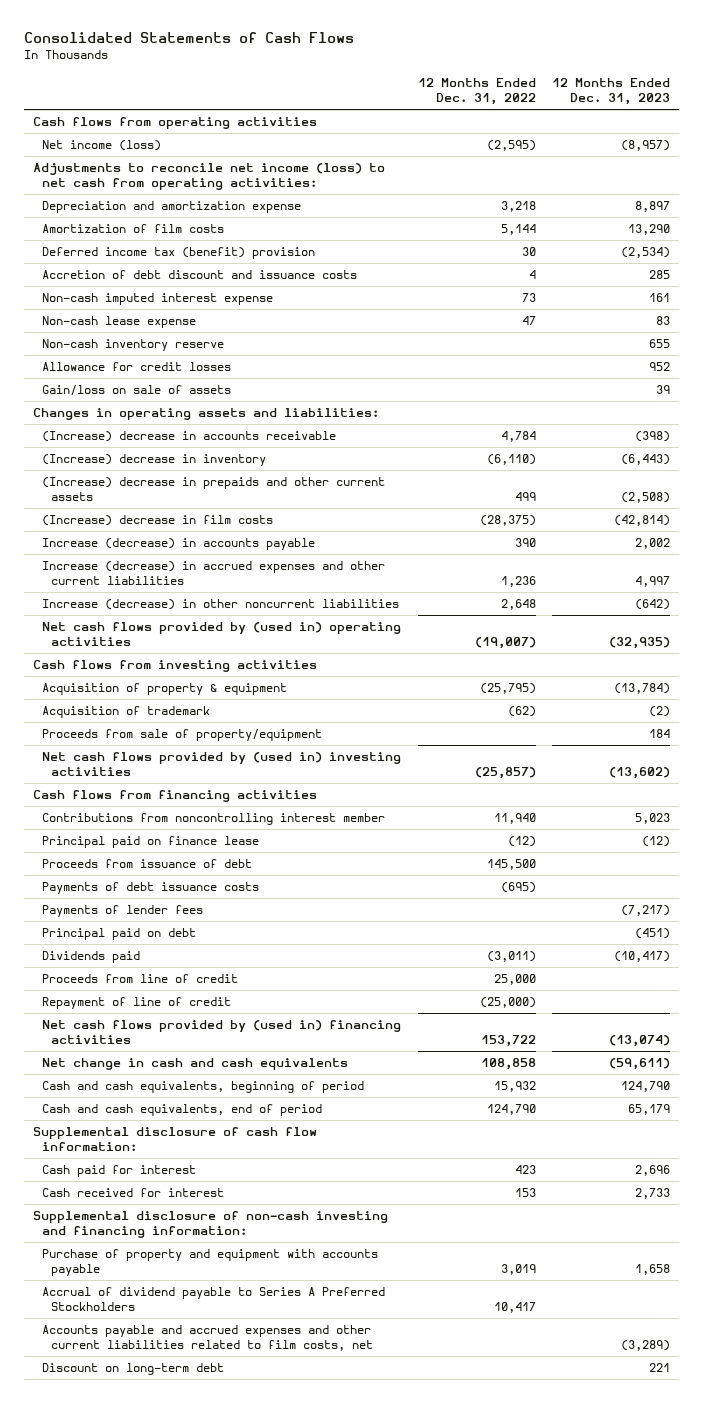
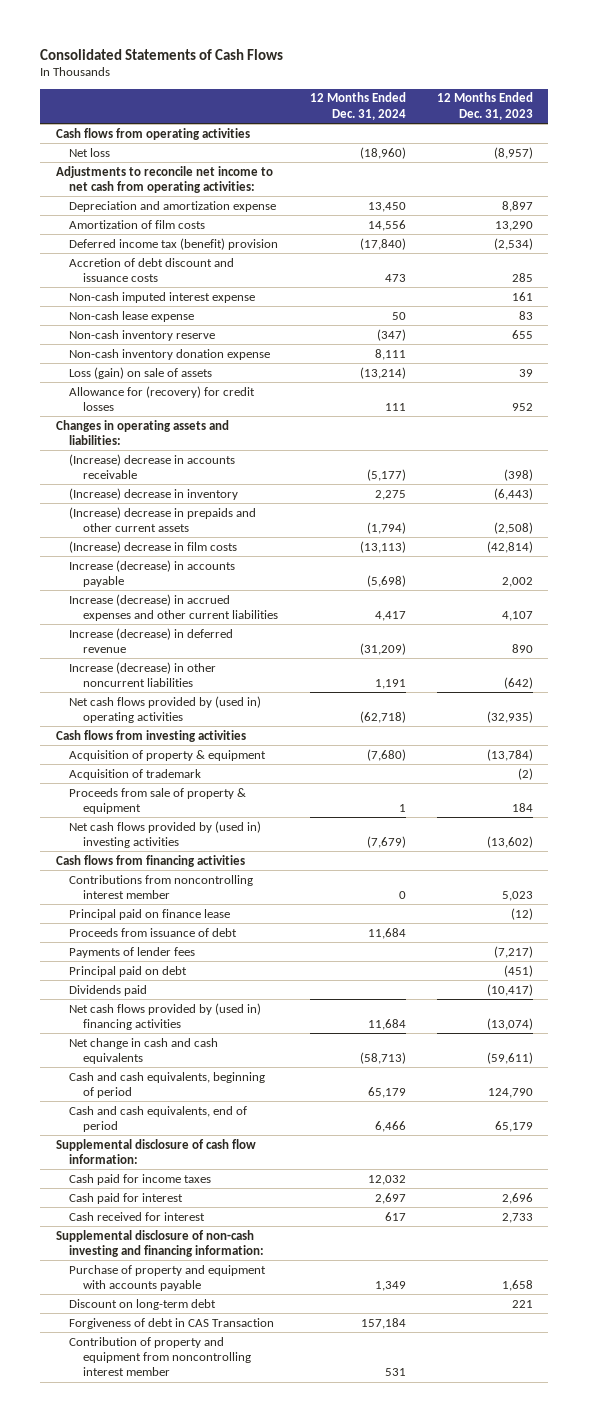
- | 12 Months Ended Dec. 31, 2022 | 12 Months Ended Dec. 31, 2023
+ | 12 Months Ended Dec. 31, 2024 | 12 Months Ended Dec. 31, 2023
- Net income (loss) | (2,595) | (8,957)
- Adjustments to reconcile net income (loss) to net cash from operating activities:
+ Net loss | (18,960) | (8,957)
+ Adjustments to reconcile net income to net cash from operating activities:
- Allowance for credit losses | | 952
- Gain/loss on sale of assets | | 39
+ Non-cash inventory donation expense | 8,111 |
+ Loss (gain) on sale of assets | (13,214) | 39
+ Allowance for (recovery) for credit losses | 111 | 952
- Increase (decrease) in accrued expenses and other current liabilities | 1,236 | 4,997
+ Increase (decrease) in accrued expenses and other current liabilities | 4,417 | 4,107
+ Increase (decrease) in deferred revenue | (31,209) | 890
- Proceeds from sale of property/equipment | | 184
+ Proceeds from sale of property & equipment | 1 | 184
- Payments of debt issuance costs | (695) |
- Proceeds from line of credit | 25,000 |
- Repayment of line of credit | (25,000) |
+ Cash paid for income taxes | 12,032 |
- Accrual of dividend payable to Series A Preferred Stockholders | 10,417 |
- Accounts payable and accrued expenses and other current liabilities related to film costs, net | | (3,289)
+ Forgiveness of debt in CAS Transaction | 157,184 |
+ Contribution of property and equipment from noncontrolling interest member | 531 |

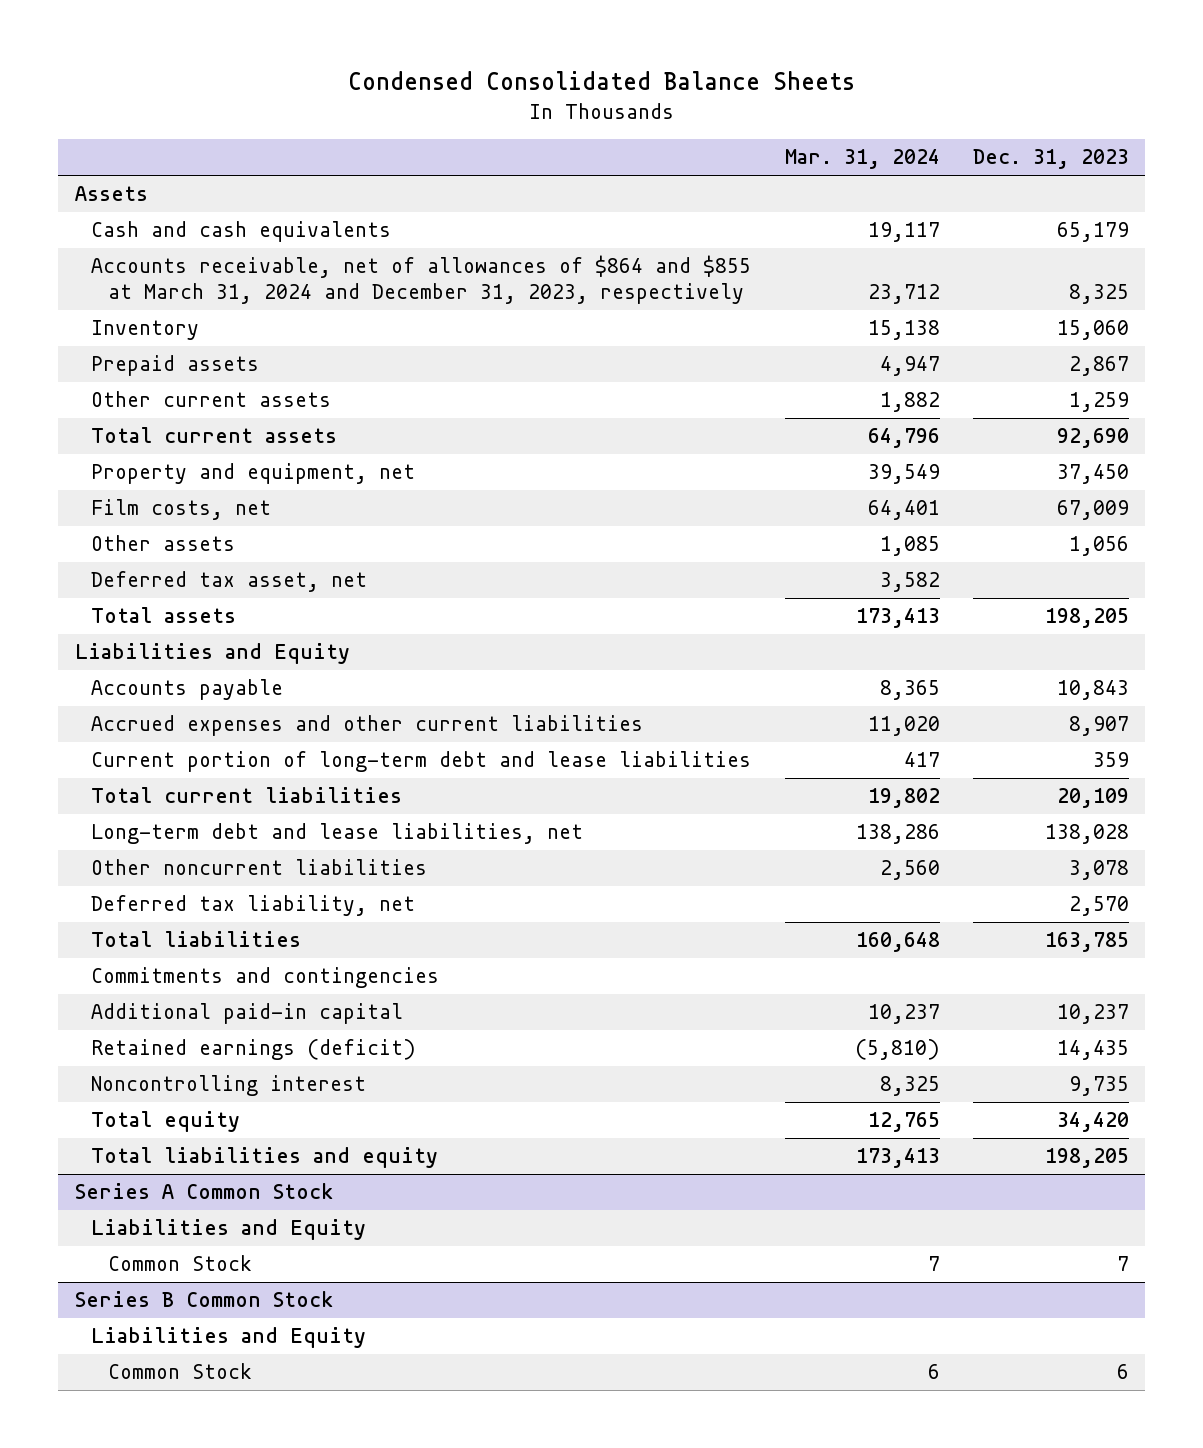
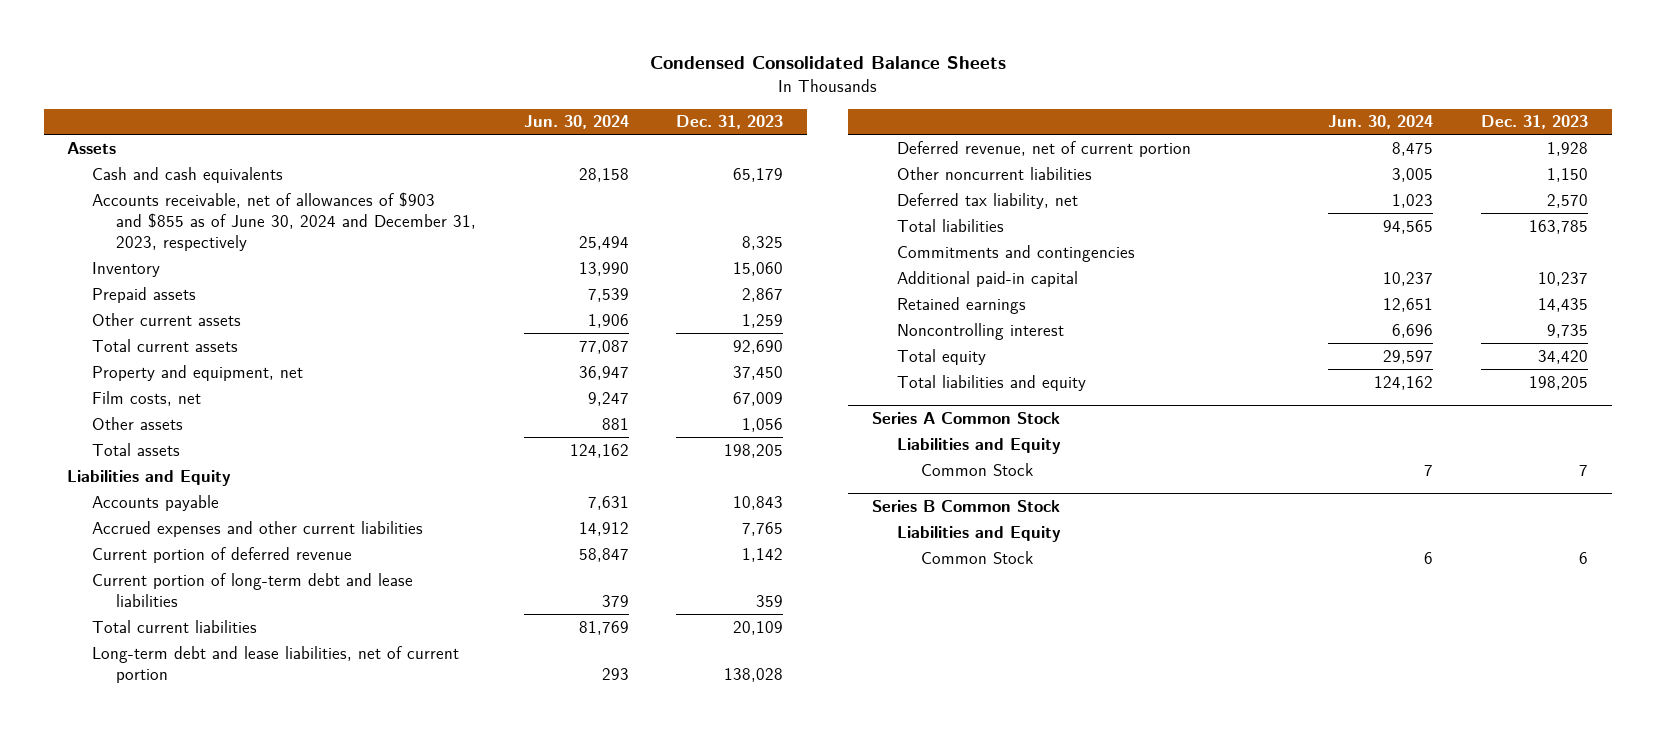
- | Mar. 31, 2024 | Dec. 31, 2023
+ | Jun. 30, 2024 | Dec. 31, 2023
- Accounts receivable, net of allowances of $864 and $855 at March 31, 2024 and December 31, 2023, respectively | 23,712 | 8,325
+ Accounts receivable, net of allowances of $903 and $855 as of June 30, 2024 and December 31, 2023, respectively | 25,494 | 8,325
- Deferred tax asset, net | 3,582 |
- Accrued expenses and other current liabilities | 11,020 | 8,907
+ Accrued expenses and other current liabilities | 14,912 | 7,765
+ Current portion of deferred revenue | 58,847 | 1,142
- Long-term debt and lease liabilities, net | 138,286 | 138,028
- Other noncurrent liabilities | 2,560 | 3,078
+ Long-term debt and lease liabilities, net of current portion | 293 | 138,028
+ Deferred revenue, net of current portion | 8,475 | 1,928
+ Other noncurrent liabilities | 3,005 | 1,150
- Retained earnings (deficit) | (5,810) | 14,435
+ Retained earnings | 12,651 | 14,435

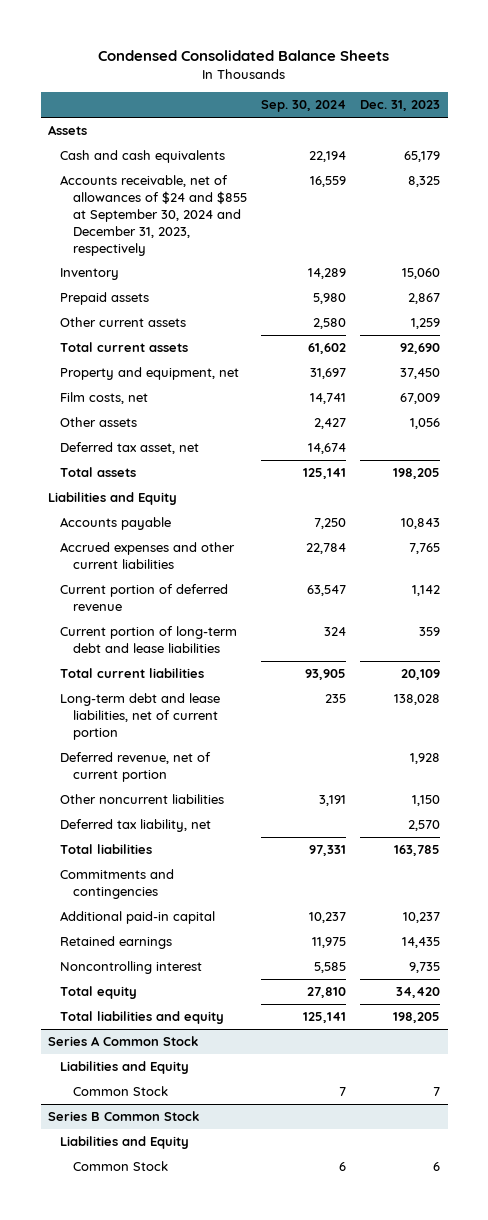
- | Jun. 30, 2024 | Dec. 31, 2023
+ | Sep. 30, 2024 | Dec. 31, 2023
- Accounts receivable, net of allowances of $903 and $855 as of June 30, 2024 and December 31, 2023, respectively | 25,494 | 8,325
+ Accounts receivable, net of allowances of $24 and $855 at September 30, 2024 and December 31, 2023, respectively | 16,559 | 8,325
+ Deferred tax asset, net | 14,674 |

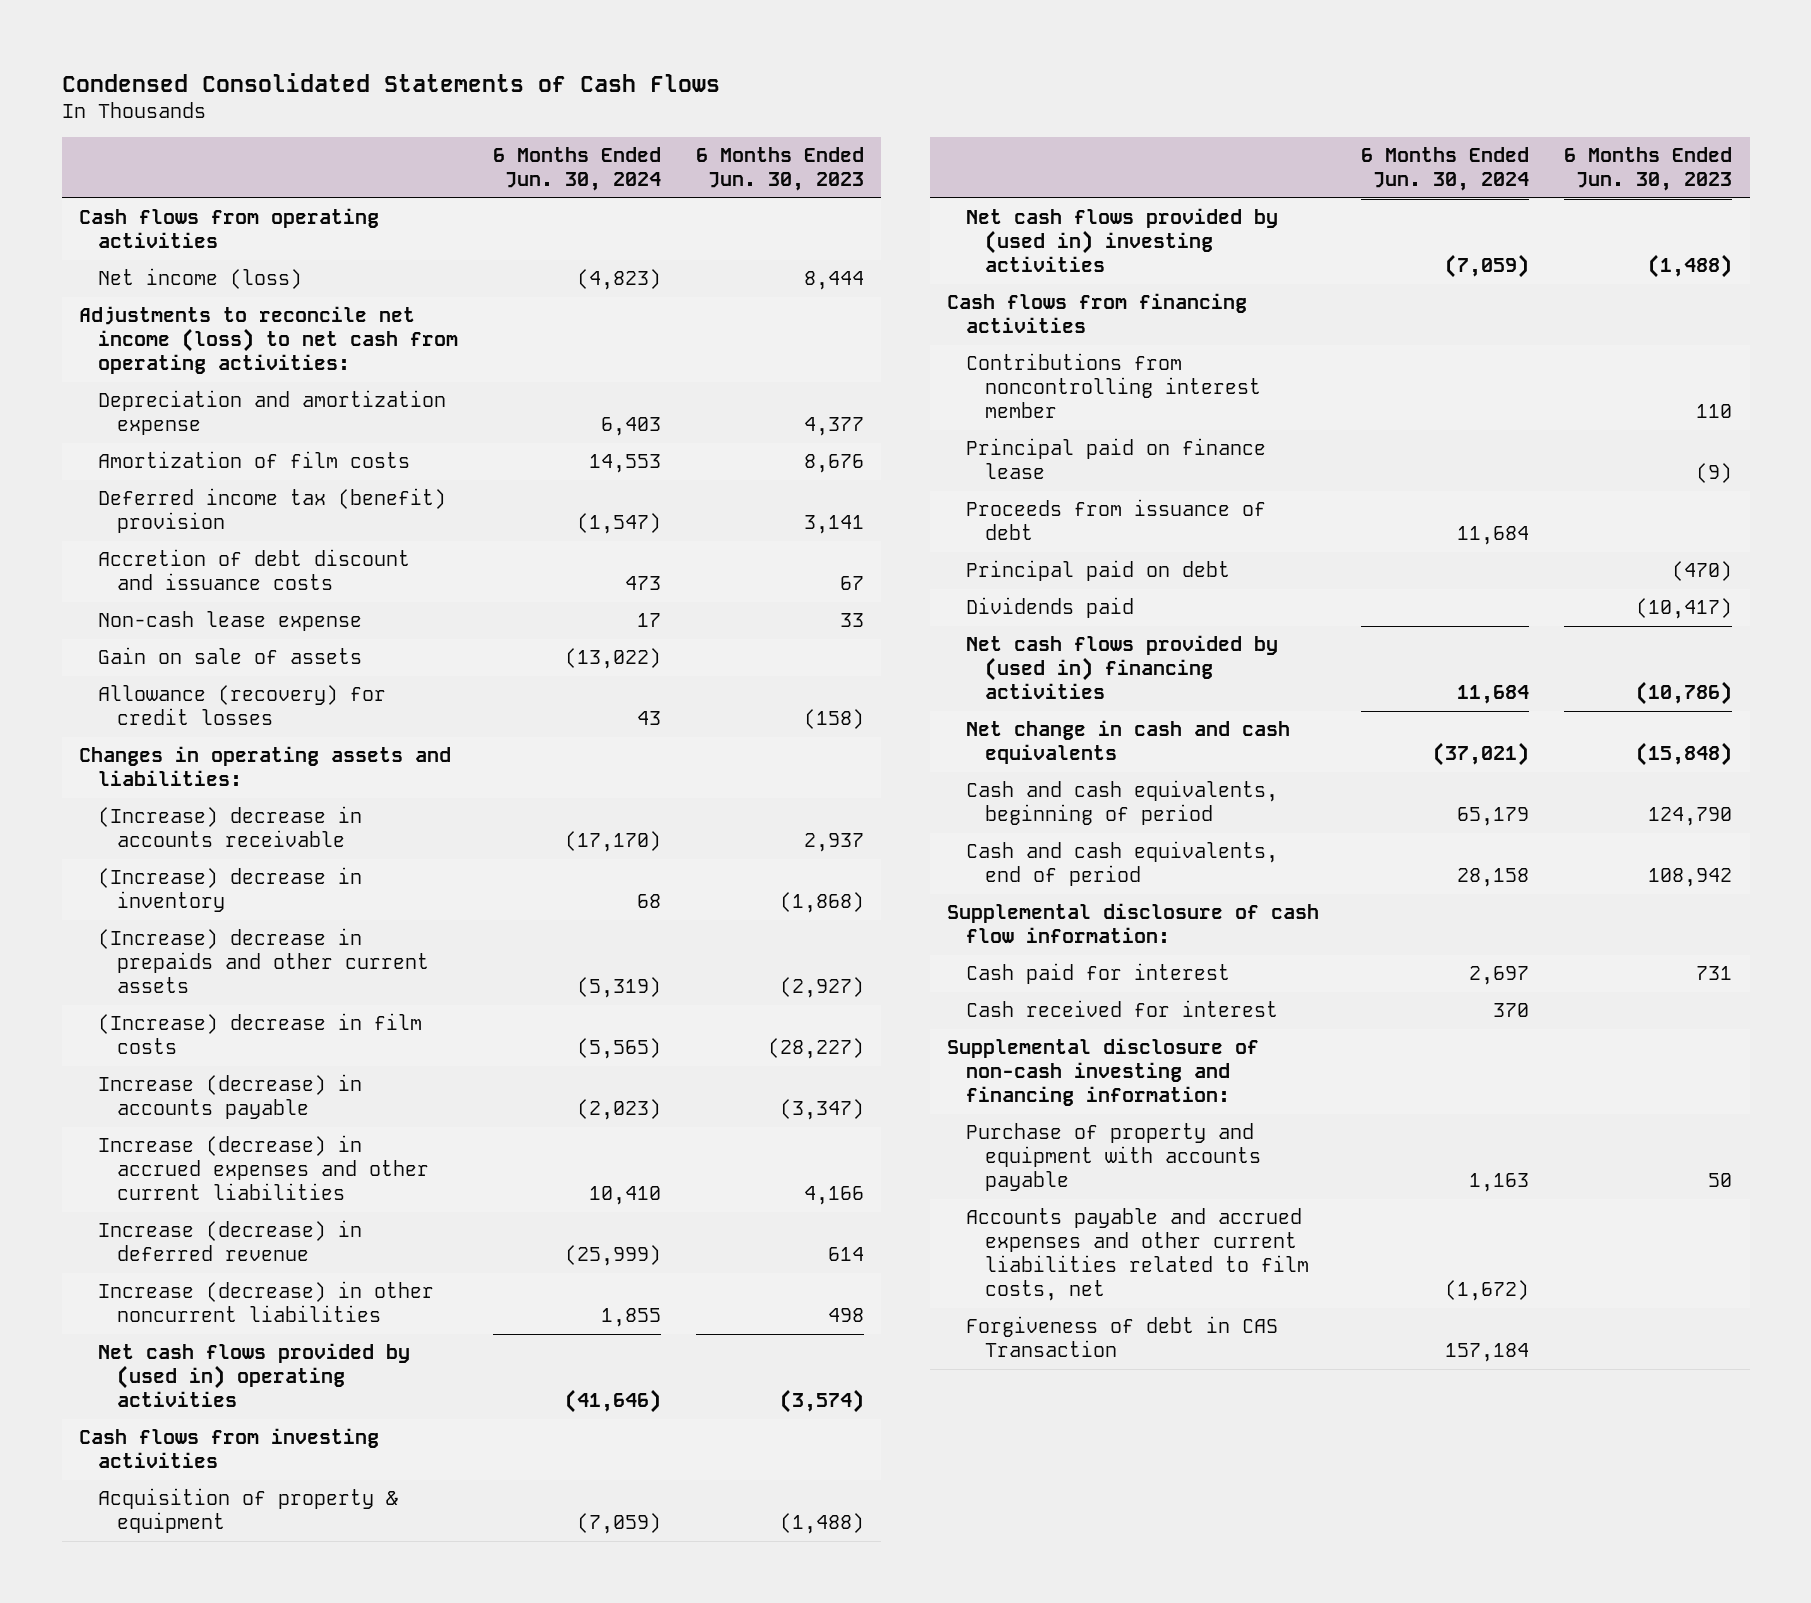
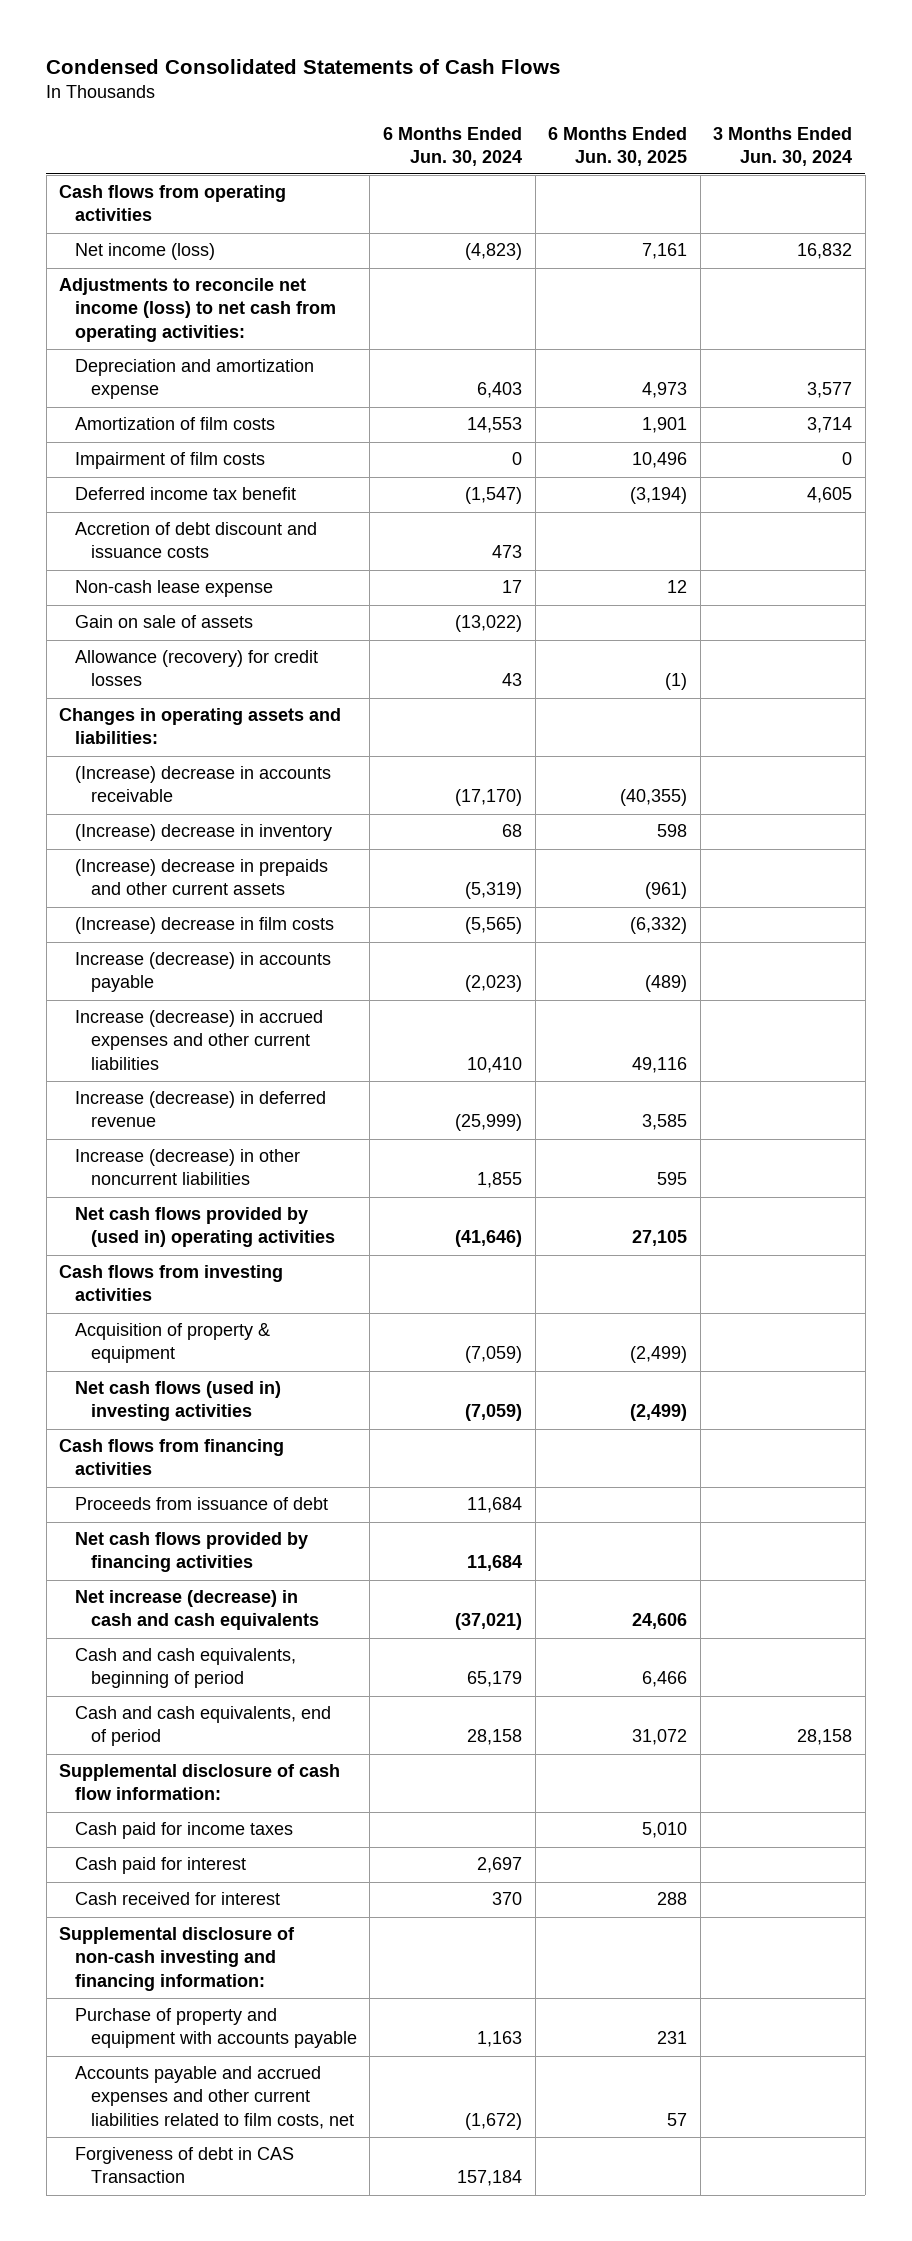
- | 6 Months Ended Jun. 30, 2024 | 6 Months Ended Jun. 30, 2023
+ | 6 Months Ended Jun. 30, 2024 | 6 Months Ended Jun. 30, 2025 | 3 Months Ended Jun. 30, 2024
- Deferred income tax (benefit) provision | (1,547) | 3,141
+ Impairment of film costs | 0 | 10,496 | 0
+ Deferred income tax benefit | (1,547) | (3,194) | 4,605
- Net cash flows provided by (used in) investing activities | (7,059) | (1,488)
+ Net cash flows (used in) investing activities | (7,059) | (2,499) |
- Contributions from noncontrolling interest member | | 110
- Principal paid on finance lease | | (9)
- Principal paid on debt | | (470)
- Dividends paid | | (10,417)
- Net cash flows provided by (used in) financing activities | 11,684 | (10,786)
- Net change in cash and cash equivalents | (37,021) | (15,848)
+ Net cash flows provided by financing activities | 11,684 | |
+ Net increase (decrease) in cash and cash equivalents | (37,021) | 24,606 |
+ Cash paid for income taxes | | 5,010 |

